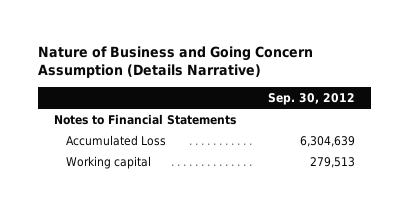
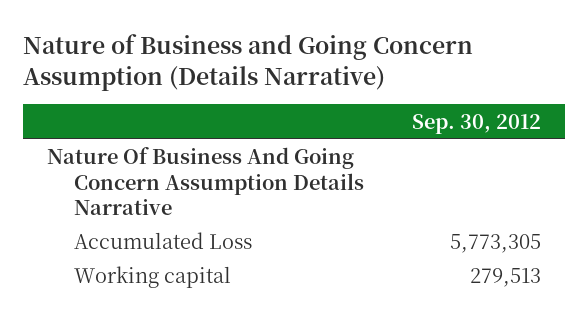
- Notes to Financial Statements
- Accumulated Loss | 6,304,639
+ Nature Of Business And Going Concern Assumption Details Narrative
+ Accumulated Loss | 5,773,305

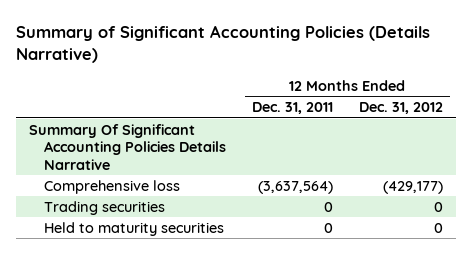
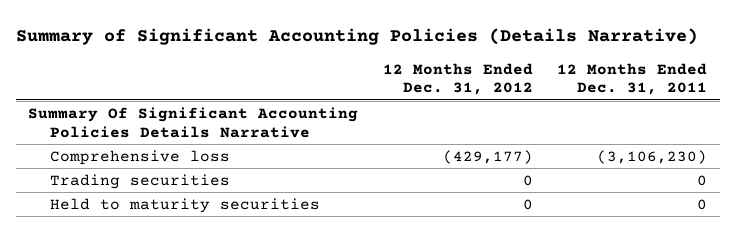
- | 12 Months Ended Dec. 31, 2011 | 12 Months Ended Dec. 31, 2012
+ | 12 Months Ended Dec. 31, 2012 | 12 Months Ended Dec. 31, 2011
- Comprehensive loss | (3,637,564) | (429,177)
+ Comprehensive loss | (429,177) | (3,106,230)

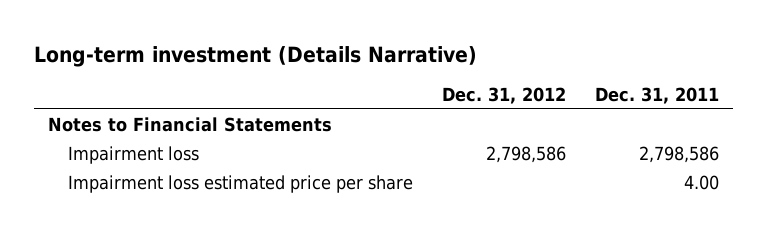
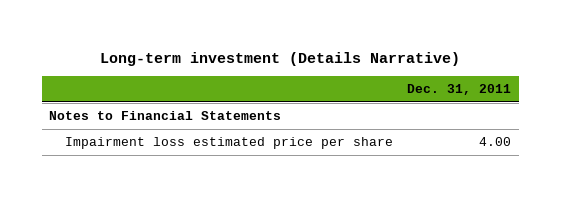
- | Dec. 31, 2012 | Dec. 31, 2011
+ | Dec. 31, 2011
- Impairment loss | 2,798,586 | 2,798,586

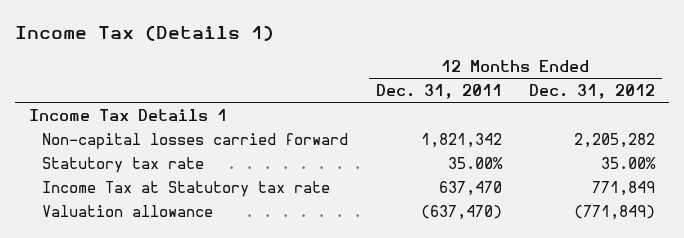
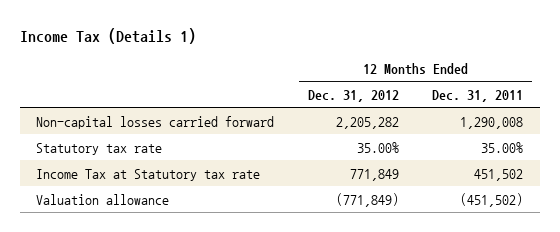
- | 12 Months Ended Dec. 31, 2011 | 12 Months Ended Dec. 31, 2012
+ | 12 Months Ended Dec. 31, 2012 | 12 Months Ended Dec. 31, 2011
- Income Tax Details 1
- Non-capital losses carried forward | 1,821,342 | 2,205,282
+ Non-capital losses carried forward | 2,205,282 | 1,290,008
- Income Tax at Statutory tax rate | 637,470 | 771,849
- Valuation allowance | (637,470) | (771,849)
+ Income Tax at Statutory tax rate | 771,849 | 451,502
+ Valuation allowance | (771,849) | (451,502)

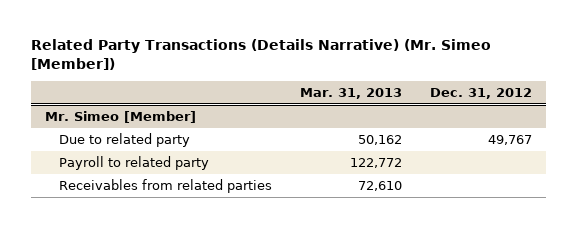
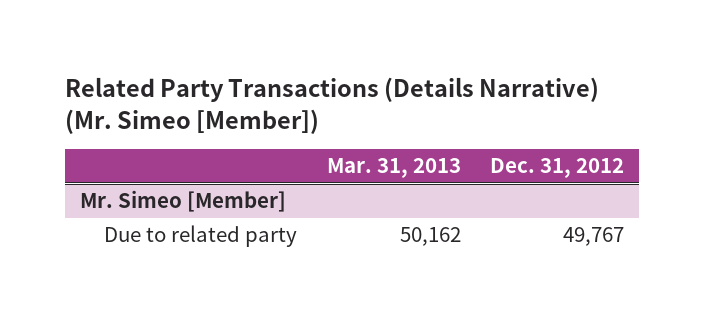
@ Mr. Simeo [Member]
- Payroll to related party | 122,772 |
- Receivables from related parties | 72,610 |

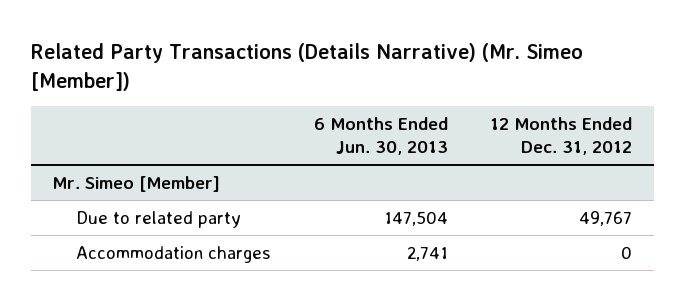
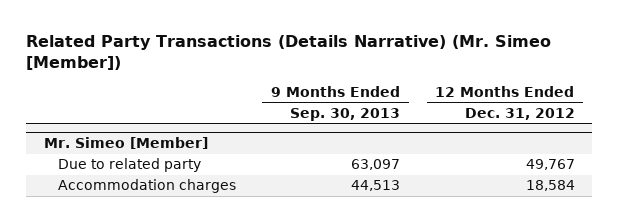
- | 6 Months Ended Jun. 30, 2013 | 12 Months Ended Dec. 31, 2012
+ | 9 Months Ended Sep. 30, 2013 | 12 Months Ended Dec. 31, 2012
@ Mr. Simeo [Member]
- Accommodation charges | 2,741 | 0
+ Accommodation charges | 44,513 | 18,584

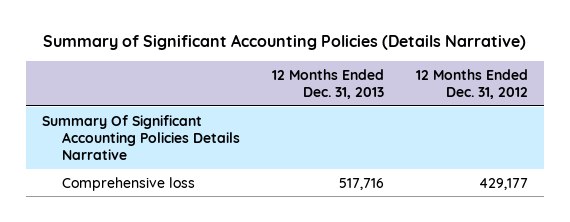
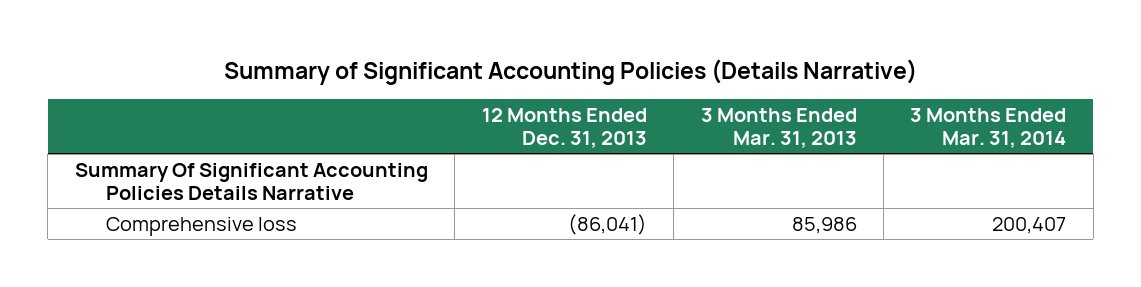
- | 12 Months Ended Dec. 31, 2013 | 12 Months Ended Dec. 31, 2012
+ | 12 Months Ended Dec. 31, 2013 | 3 Months Ended Mar. 31, 2013 | 3 Months Ended Mar. 31, 2014
- Comprehensive loss | 517,716 | 429,177
+ Comprehensive loss | (86,041) | 85,986 | 200,407

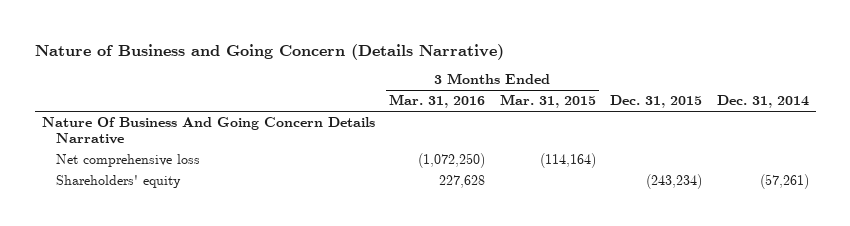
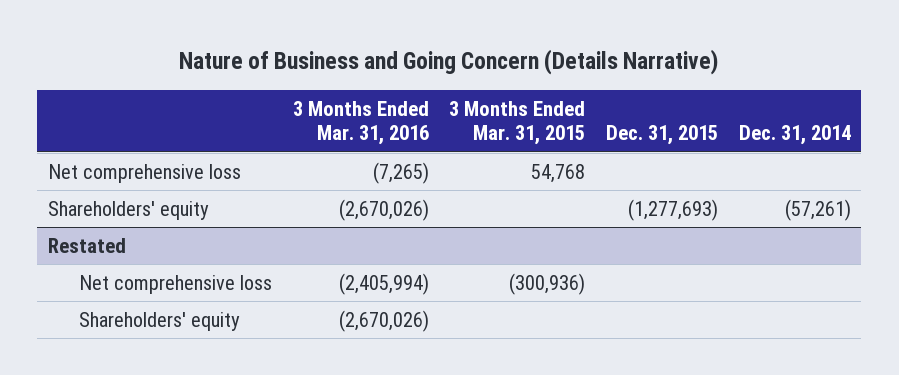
- Nature Of Business And Going Concern Details Narrative
- Net comprehensive loss | (1,072,250) | (114,164) | |
- Shareholders' equity | 227,628 | | (243,234) | (57,261)
+ Net comprehensive loss | (7,265) | 54,768 | |
+ Shareholders' equity | (2,670,026) | | (1,277,693) | (57,261)
+ Restated
+ Net comprehensive loss | (2,405,994) | (300,936) | |
+ Shareholders' equity | (2,670,026) | | |

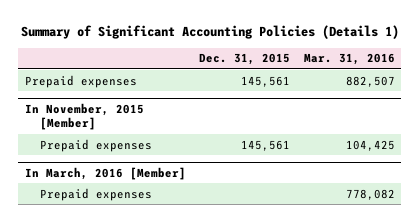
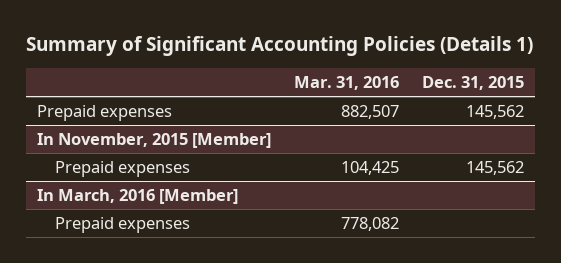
- | Dec. 31, 2015 | Mar. 31, 2016
+ | Mar. 31, 2016 | Dec. 31, 2015
- Prepaid expenses | 145,561 | 882,507
+ Prepaid expenses | 882,507 | 145,562
@ In November, 2015 [Member]
- Prepaid expenses | 145,561 | 104,425
+ Prepaid expenses | 104,425 | 145,562

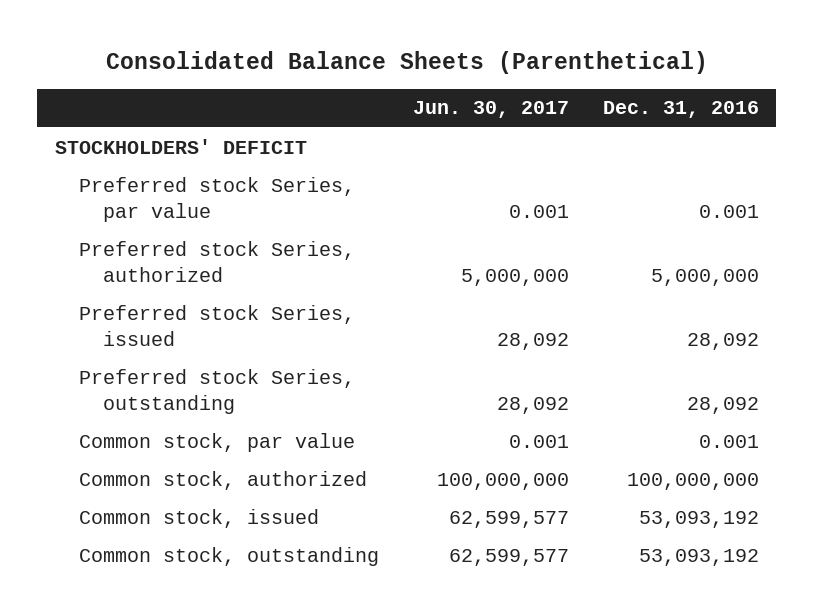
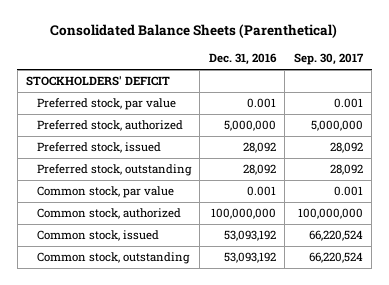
- | Jun. 30, 2017 | Dec. 31, 2016
+ | Dec. 31, 2016 | Sep. 30, 2017
- Preferred stock Series, par value | 0.001 | 0.001
- Preferred stock Series, authorized | 5,000,000 | 5,000,000
- Preferred stock Series, issued | 28,092 | 28,092
- Preferred stock Series, outstanding | 28,092 | 28,092
+ Preferred stock, par value | 0.001 | 0.001
+ Preferred stock, authorized | 5,000,000 | 5,000,000
+ Preferred stock, issued | 28,092 | 28,092
+ Preferred stock, outstanding | 28,092 | 28,092

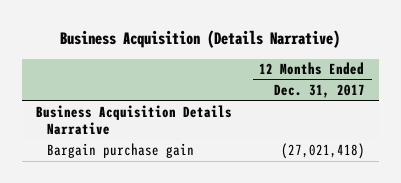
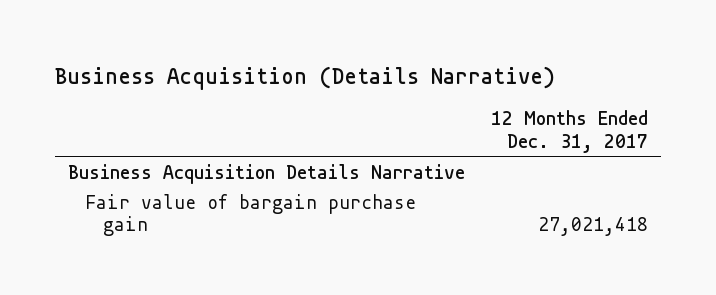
- Bargain purchase gain | (27,021,418)
+ Fair value of bargain purchase gain | 27,021,418

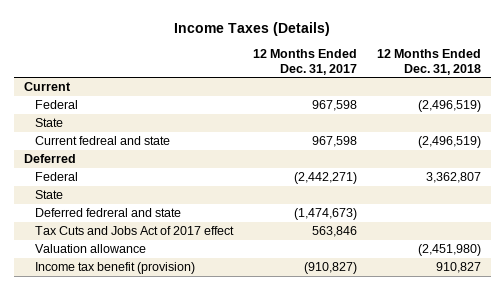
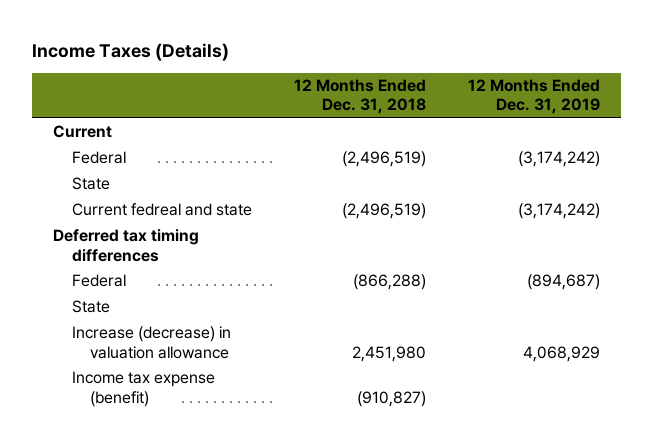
- | 12 Months Ended Dec. 31, 2017 | 12 Months Ended Dec. 31, 2018
+ | 12 Months Ended Dec. 31, 2018 | 12 Months Ended Dec. 31, 2019
- Deferred
- Federal | (2,442,271) | 3,362,807
+ Deferred tax timing differences
+ Federal | (866,288) | (894,687)
- Deferred fedreral and state | (1,474,673) |
- Tax Cuts and Jobs Act of 2017 effect | 563,846 |
- Valuation allowance | | (2,451,980)
- Income tax benefit (provision) | (910,827) | 910,827
+ Increase (decrease) in valuation allowance | 2,451,980 | 4,068,929
+ Income tax expense (benefit) | (910,827) |

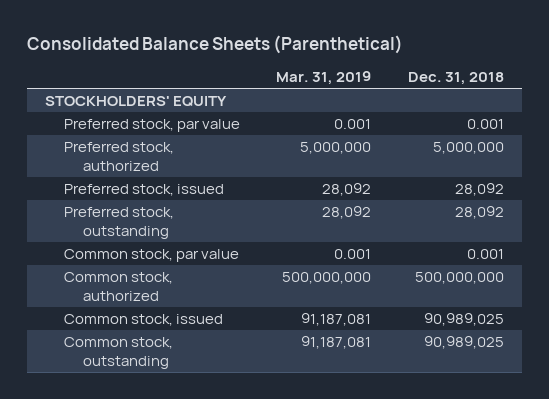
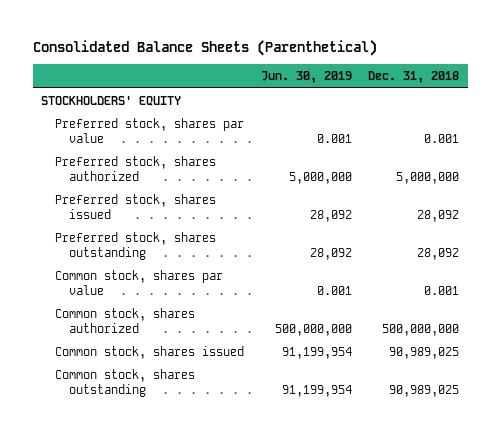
- | Mar. 31, 2019 | Dec. 31, 2018
+ | Jun. 30, 2019 | Dec. 31, 2018
- Preferred stock, par value | 0.001 | 0.001
- Preferred stock, authorized | 5,000,000 | 5,000,000
- Preferred stock, issued | 28,092 | 28,092
- Preferred stock, outstanding | 28,092 | 28,092
- Common stock, par value | 0.001 | 0.001
- Common stock, authorized | 500,000,000 | 500,000,000
- Common stock, issued | 91,187,081 | 90,989,025
- Common stock, outstanding | 91,187,081 | 90,989,025
+ Preferred stock, shares par value | 0.001 | 0.001
+ Preferred stock, shares authorized | 5,000,000 | 5,000,000
+ Preferred stock, shares issued | 28,092 | 28,092
+ Preferred stock, shares outstanding | 28,092 | 28,092
+ Common stock, shares par value | 0.001 | 0.001
+ Common stock, shares authorized | 500,000,000 | 500,000,000
+ Common stock, shares issued | 91,199,954 | 90,989,025
+ Common stock, shares outstanding | 91,199,954 | 90,989,025

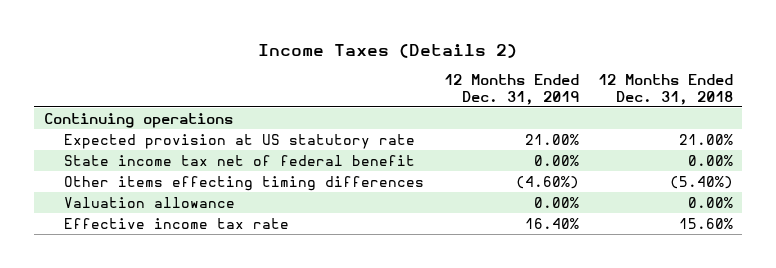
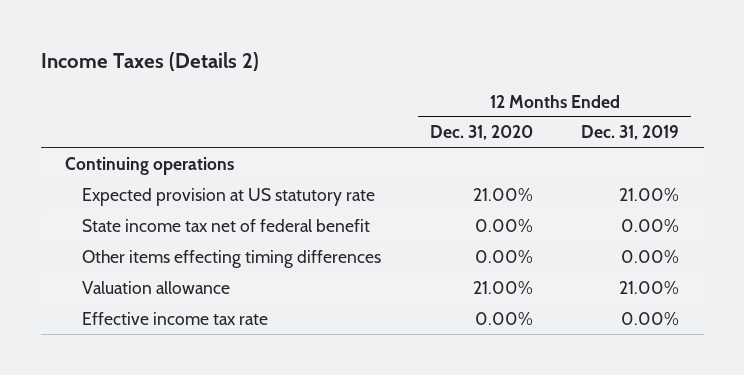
- | 12 Months Ended Dec. 31, 2019 | 12 Months Ended Dec. 31, 2018
+ | 12 Months Ended Dec. 31, 2020 | 12 Months Ended Dec. 31, 2019
- Other items effecting timing differences | (4.60%) | (5.40%)
- Valuation allowance | 0.00% | 0.00%
- Effective income tax rate | 16.40% | 15.60%
+ Other items effecting timing differences | 0.00% | 0.00%
+ Valuation allowance | 21.00% | 21.00%
+ Effective income tax rate | 0.00% | 0.00%

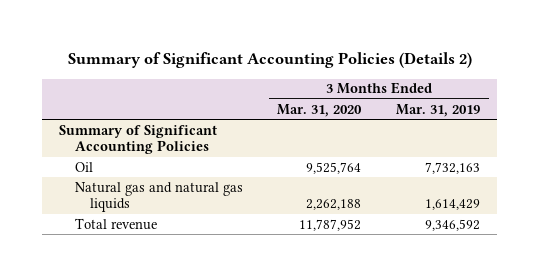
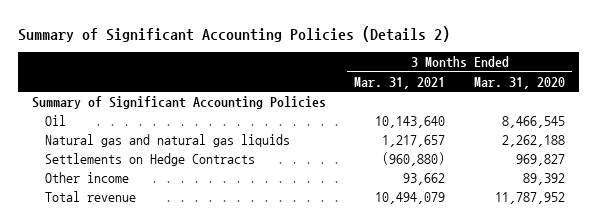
- | 3 Months Ended Mar. 31, 2020 | 3 Months Ended Mar. 31, 2019
+ | 3 Months Ended Mar. 31, 2021 | 3 Months Ended Mar. 31, 2020
- Oil | 9,525,764 | 7,732,163
+ Oil | 10,143,640 | 8,466,545
+ Settlements on Hedge Contracts | (960,880) | 969,827
+ Other income | 93,662 | 89,392

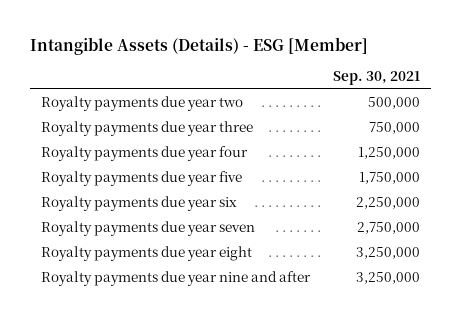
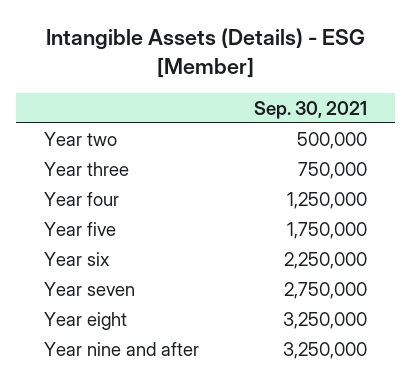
- Royalty payments due year two | 500,000
- Royalty payments due year three | 750,000
- Royalty payments due year four | 1,250,000
- Royalty payments due year five | 1,750,000
- Royalty payments due year six | 2,250,000
- Royalty payments due year seven | 2,750,000
- Royalty payments due year eight | 3,250,000
- Royalty payments due year nine and after | 3,250,000
+ Year two | 500,000
+ Year three | 750,000
+ Year four | 1,250,000
+ Year five | 1,750,000
+ Year six | 2,250,000
+ Year seven | 2,750,000
+ Year eight | 3,250,000
+ Year nine and after | 3,250,000

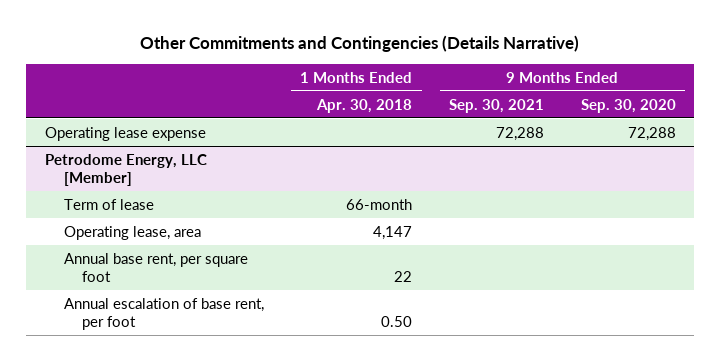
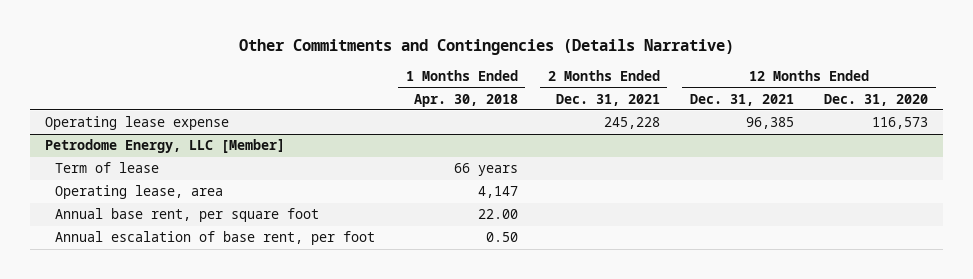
- | 1 Months Ended Apr. 30, 2018 | 9 Months Ended Sep. 30, 2021 | 9 Months Ended Sep. 30, 2020
+ | 1 Months Ended Apr. 30, 2018 | 2 Months Ended Dec. 31, 2021 | 12 Months Ended Dec. 31, 2021 | 12 Months Ended Dec. 31, 2020
@ Petrodome Energy, LLC [Member]
- Term of lease | 66-month | |
+ Term of lease | 66 years | | |
- Annual base rent, per square foot | 22 | |
+ Annual base rent, per square foot | 22.00 | | |

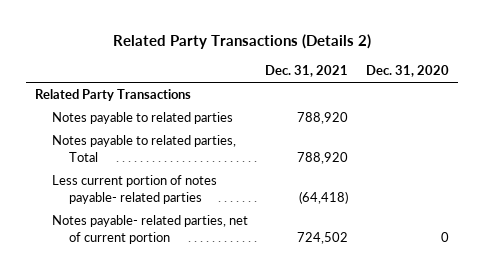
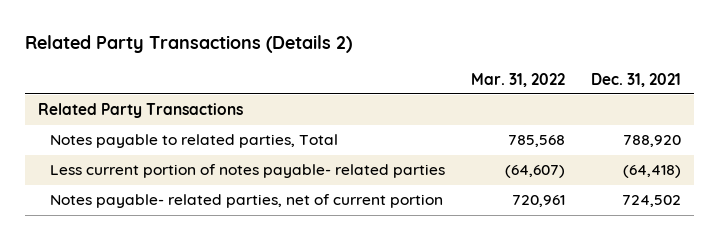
- | Dec. 31, 2021 | Dec. 31, 2020
+ | Mar. 31, 2022 | Dec. 31, 2021
- Notes payable to related parties | 788,920 |

